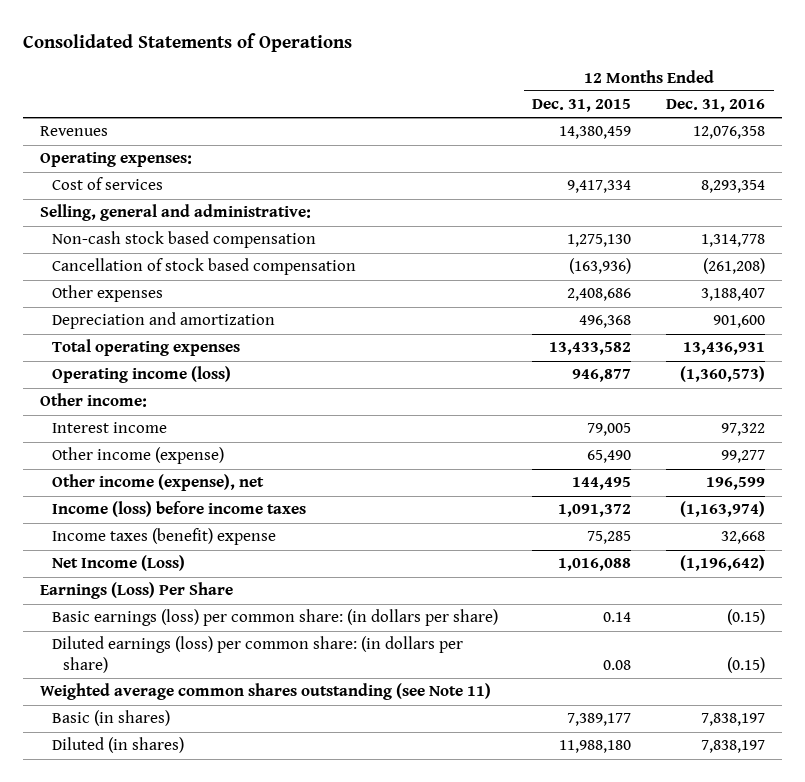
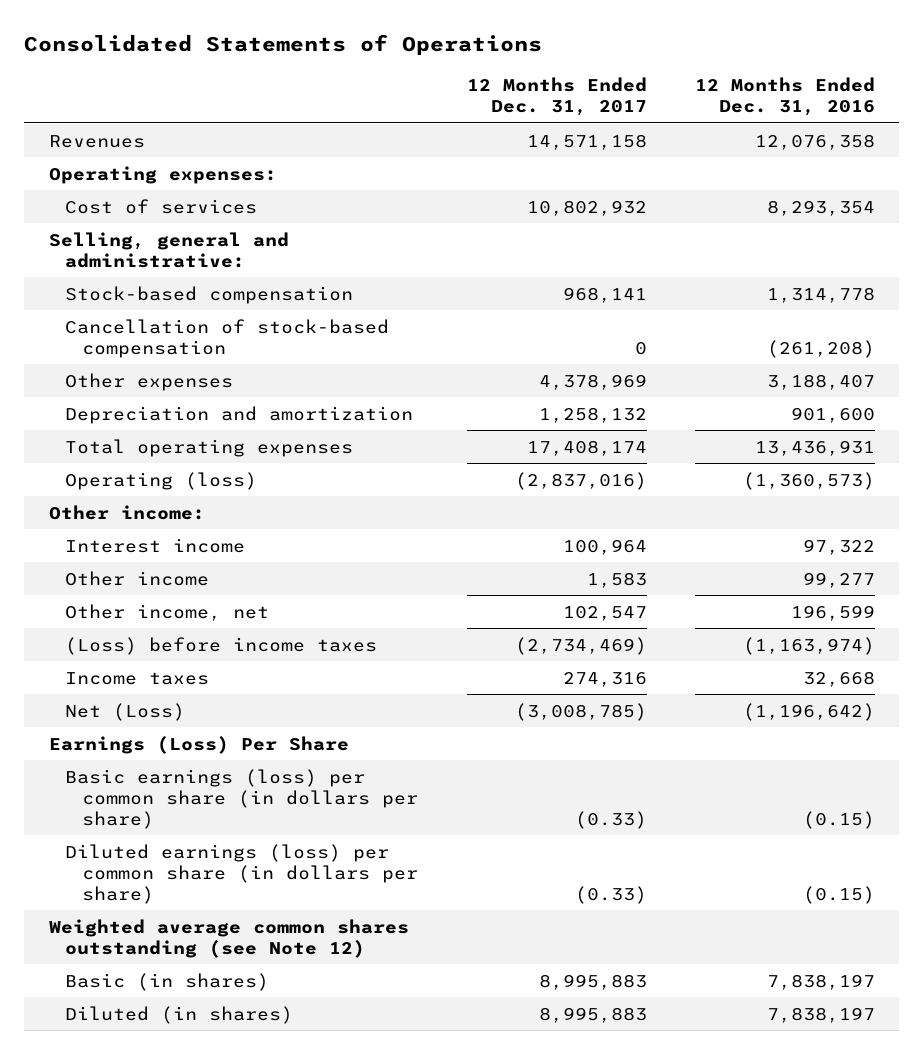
- | 12 Months Ended Dec. 31, 2015 | 12 Months Ended Dec. 31, 2016
+ | 12 Months Ended Dec. 31, 2017 | 12 Months Ended Dec. 31, 2016
- Non-cash stock based compensation | 1,275,130 | 1,314,778
- Cancellation of stock based compensation | (163,936) | (261,208)
+ Stock-based compensation | 968,141 | 1,314,778
+ Cancellation of stock-based compensation | 0 | (261,208)
- Operating income (loss) | 946,877 | (1,360,573)
+ Operating (loss) | (2,837,016) | (1,360,573)
- Other income (expense) | 65,490 | 99,277
- Other income (expense), net | 144,495 | 196,599
- Income (loss) before income taxes | 1,091,372 | (1,163,974)
- Income taxes (benefit) expense | 75,285 | 32,668
- Net Income (Loss) | 1,016,088 | (1,196,642)
+ Other income | 1,583 | 99,277
+ Other income, net | 102,547 | 196,599
+ (Loss) before income taxes | (2,734,469) | (1,163,974)
+ Income taxes | 274,316 | 32,668
+ Net (Loss) | (3,008,785) | (1,196,642)
- Basic earnings (loss) per common share: (in dollars per share) | 0.14 | (0.15)
- Diluted earnings (loss) per common share: (in dollars per share) | 0.08 | (0.15)
- Weighted average common shares outstanding (see Note 11)
+ Basic earnings (loss) per common share (in dollars per share) | (0.33) | (0.15)
+ Diluted earnings (loss) per common share (in dollars per share) | (0.33) | (0.15)
+ Weighted average common shares outstanding (see Note 12)

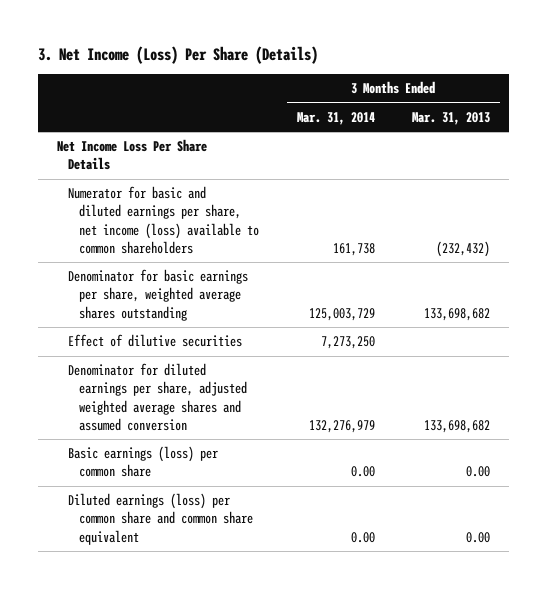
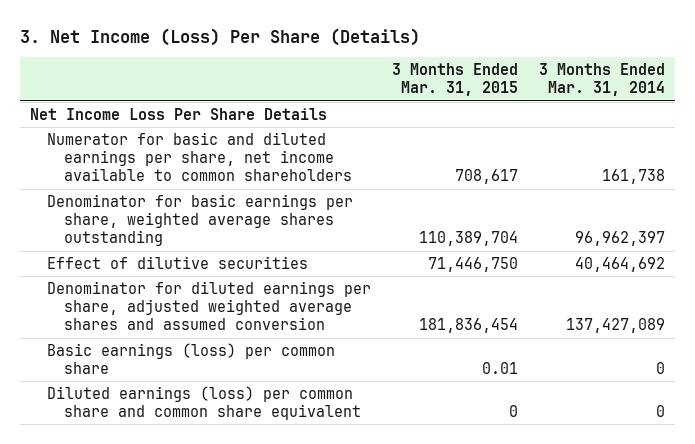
- | 3 Months Ended Mar. 31, 2014 | 3 Months Ended Mar. 31, 2013
+ | 3 Months Ended Mar. 31, 2015 | 3 Months Ended Mar. 31, 2014
- Numerator for basic and diluted earnings per share, net income (loss) available to common shareholders | 161,738 | (232,432)
- Denominator for basic earnings per share, weighted average shares outstanding | 125,003,729 | 133,698,682
- Effect of dilutive securities | 7,273,250 |
- Denominator for diluted earnings per share, adjusted weighted average shares and assumed conversion | 132,276,979 | 133,698,682
- Basic earnings (loss) per common share | 0.00 | 0.00
- Diluted earnings (loss) per common share and common share equivalent | 0.00 | 0.00
+ Numerator for basic and diluted earnings per share, net income available to common shareholders | 708,617 | 161,738
+ Denominator for basic earnings per share, weighted average shares outstanding | 110,389,704 | 96,962,397
+ Effect of dilutive securities | 71,446,750 | 40,464,692
+ Denominator for diluted earnings per share, adjusted weighted average shares and assumed conversion | 181,836,454 | 137,427,089
+ Basic earnings (loss) per common share | 0.01 | 0
+ Diluted earnings (loss) per common share and common share equivalent | 0 | 0

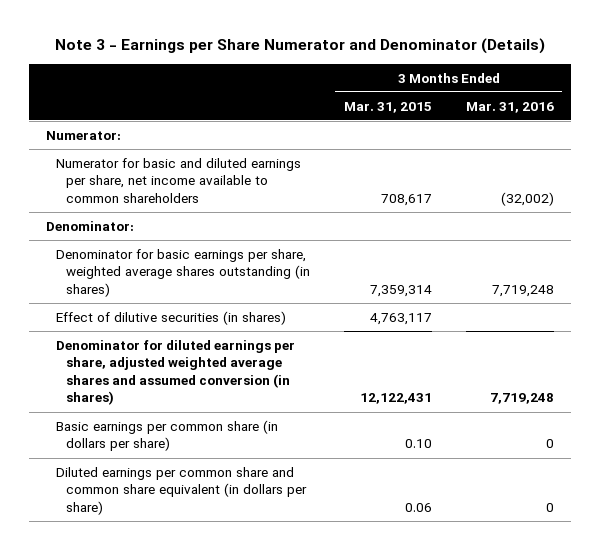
- 3. Net Income (Loss) Per Share (Details)
+ Note 3 - Earnings per Share Numerator and Denominator (Details)
- | 3 Months Ended Mar. 31, 2015 | 3 Months Ended Mar. 31, 2014
+ | 3 Months Ended Mar. 31, 2015 | 3 Months Ended Mar. 31, 2016
- Net Income Loss Per Share Details
+ Numerator:
- Denominator for basic earnings per share, weighted average shares outstanding | 110,389,704 | 96,962,397
- Effect of dilutive securities | 71,446,750 | 40,464,692
- Denominator for diluted earnings per share, adjusted weighted average shares and assumed conversion | 181,836,454 | 137,427,089
- Basic earnings (loss) per common share | 0.01 | 0
- Diluted earnings (loss) per common share and common share equivalent | 0 | 0
+ Denominator:
+ Denominator for basic earnings per share, weighted average shares outstanding (in shares) | 7,359,314 | 7,719,248
+ Effect of dilutive securities (in shares) | 4,763,117 |
+ Denominator for diluted earnings per share, adjusted weighted average shares and assumed conversion (in shares) | 12,122,431 | 7,719,248
+ Basic earnings per common share (in dollars per share) | 0.10 | 0
+ Diluted earnings per common share and common share equivalent (in dollars per share) | 0.06 | 0

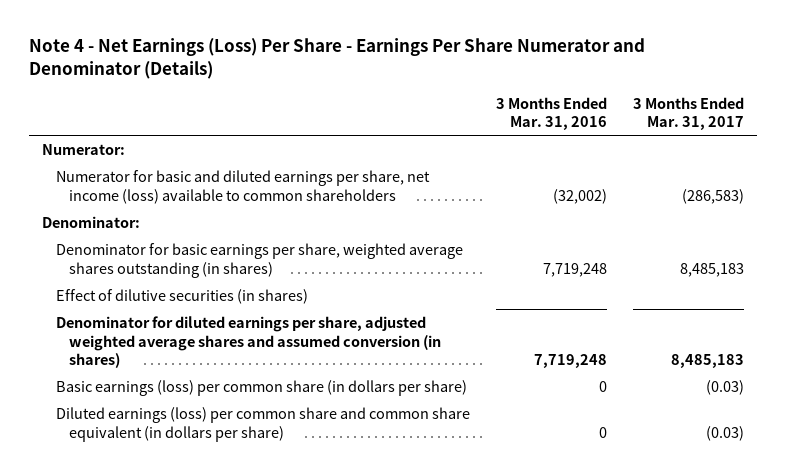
- Note 3 - Earnings per Share Numerator and Denominator (Details)
+ Note 4 - Net Earnings (Loss) Per Share - Earnings Per Share Numerator and Denominator (Details)
- | 3 Months Ended Mar. 31, 2015 | 3 Months Ended Mar. 31, 2016
+ | 3 Months Ended Mar. 31, 2016 | 3 Months Ended Mar. 31, 2017
- Numerator for basic and diluted earnings per share, net income available to common shareholders | 708,617 | (32,002)
+ Numerator for basic and diluted earnings per share, net income (loss) available to common shareholders | (32,002) | (286,583)
- Basic earnings per common share (in dollars per share) | 0.10 | 0
- Diluted earnings per common share and common share equivalent (in dollars per share) | 0.06 | 0
+ Basic earnings (loss) per common share (in dollars per share) | 0 | (0.03)
+ Diluted earnings (loss) per common share and common share equivalent (in dollars per share) | 0 | (0.03)

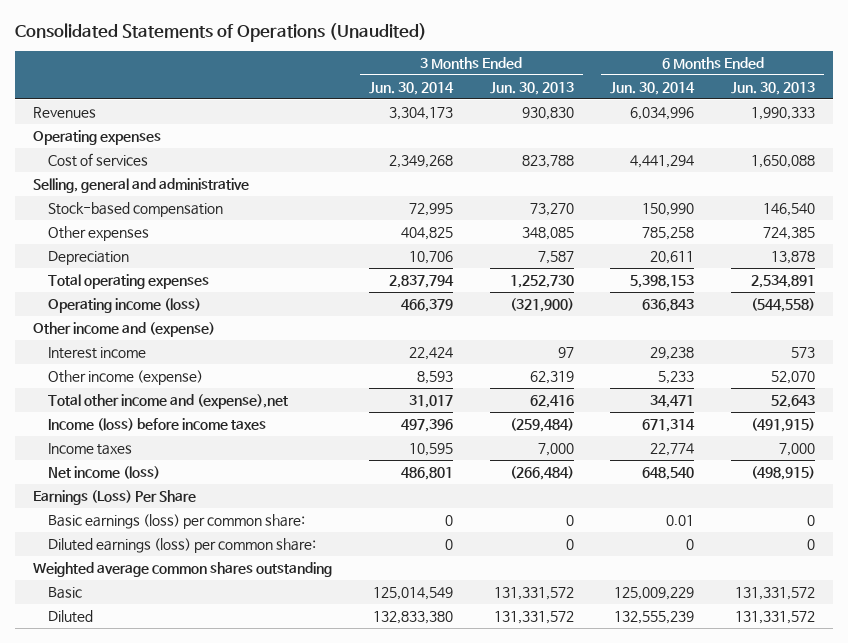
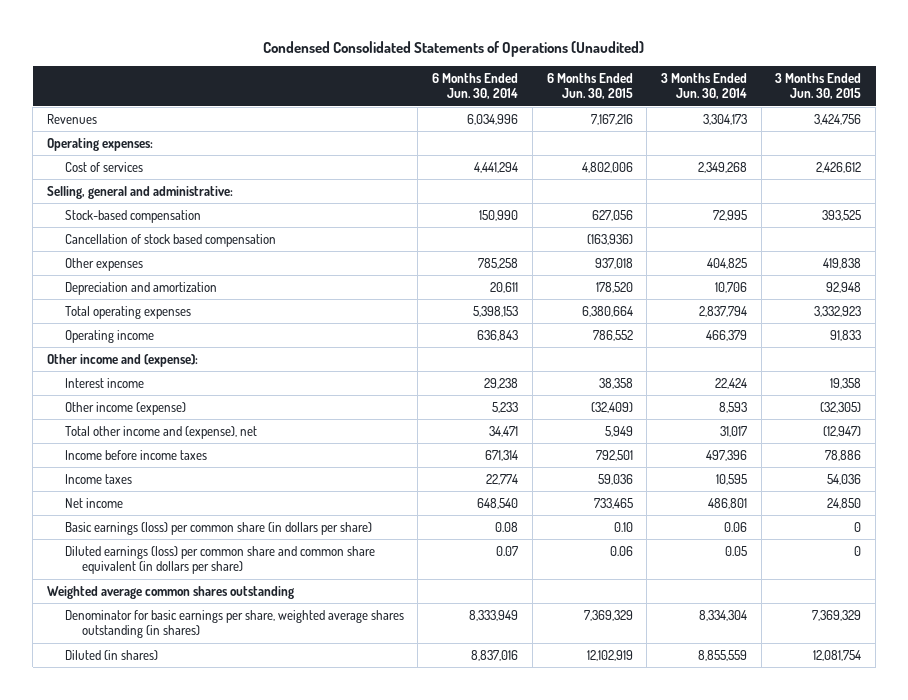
- Consolidated Statements of Operations (Unaudited)
+ Condensed Consolidated Statements of Operations (Unaudited)
- | 3 Months Ended Jun. 30, 2014 | 3 Months Ended Jun. 30, 2013 | 6 Months Ended Jun. 30, 2014 | 6 Months Ended Jun. 30, 2013
+ | 6 Months Ended Jun. 30, 2014 | 6 Months Ended Jun. 30, 2015 | 3 Months Ended Jun. 30, 2014 | 3 Months Ended Jun. 30, 2015
- Operating expenses
+ Operating expenses:
- Selling, general and administrative
+ Selling, general and administrative:
+ Cancellation of stock based compensation | | (163,936) | |
- Depreciation | 10,706 | 7,587 | 20,611 | 13,878
+ Depreciation and amortization | 20,611 | 178,520 | 10,706 | 92,948
- Operating income (loss) | 466,379 | (321,900) | 636,843 | (544,558)
- Other income and (expense)
+ Operating income | 636,843 | 786,552 | 466,379 | 91,833
+ Other income and (expense):
- Total other income and (expense),net | 31,017 | 62,416 | 34,471 | 52,643
- Income (loss) before income taxes | 497,396 | (259,484) | 671,314 | (491,915)
+ Total other income and (expense), net | 34,471 | 5,949 | 31,017 | (12,947)
+ Income before income taxes | 671,314 | 792,501 | 497,396 | 78,886
- Net income (loss) | 486,801 | (266,484) | 648,540 | (498,915)
- Earnings (Loss) Per Share
- Basic earnings (loss) per common share: | 0 | 0 | 0.01 | 0
- Diluted earnings (loss) per common share: | 0 | 0 | 0 | 0
+ Net income | 648,540 | 733,465 | 486,801 | 24,850
+ Basic earnings (loss) per common share (in dollars per share) | 0.08 | 0.10 | 0.06 | 0
+ Diluted earnings (loss) per common share and common share equivalent (in dollars per share) | 0.07 | 0.06 | 0.05 | 0
- Basic | 125,014,549 | 131,331,572 | 125,009,229 | 131,331,572
- Diluted | 132,833,380 | 131,331,572 | 132,555,239 | 131,331,572
+ Denominator for basic earnings per share, weighted average shares outstanding (in shares) | 8,333,949 | 7,369,329 | 8,334,304 | 7,369,329
+ Diluted (in shares) | 8,837,016 | 12,102,919 | 8,855,559 | 12,081,754

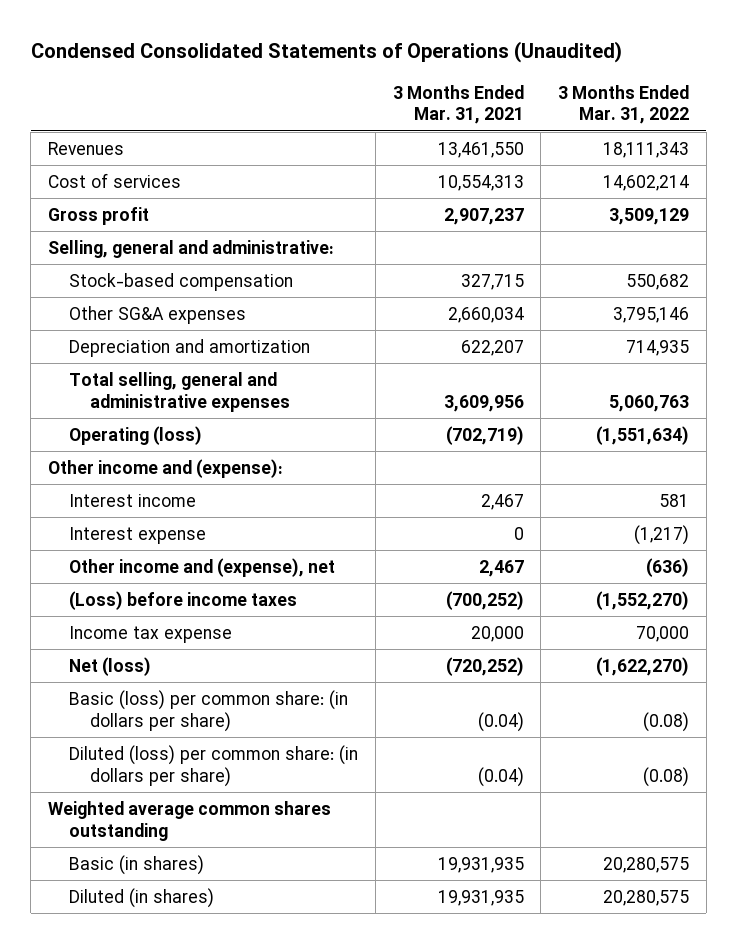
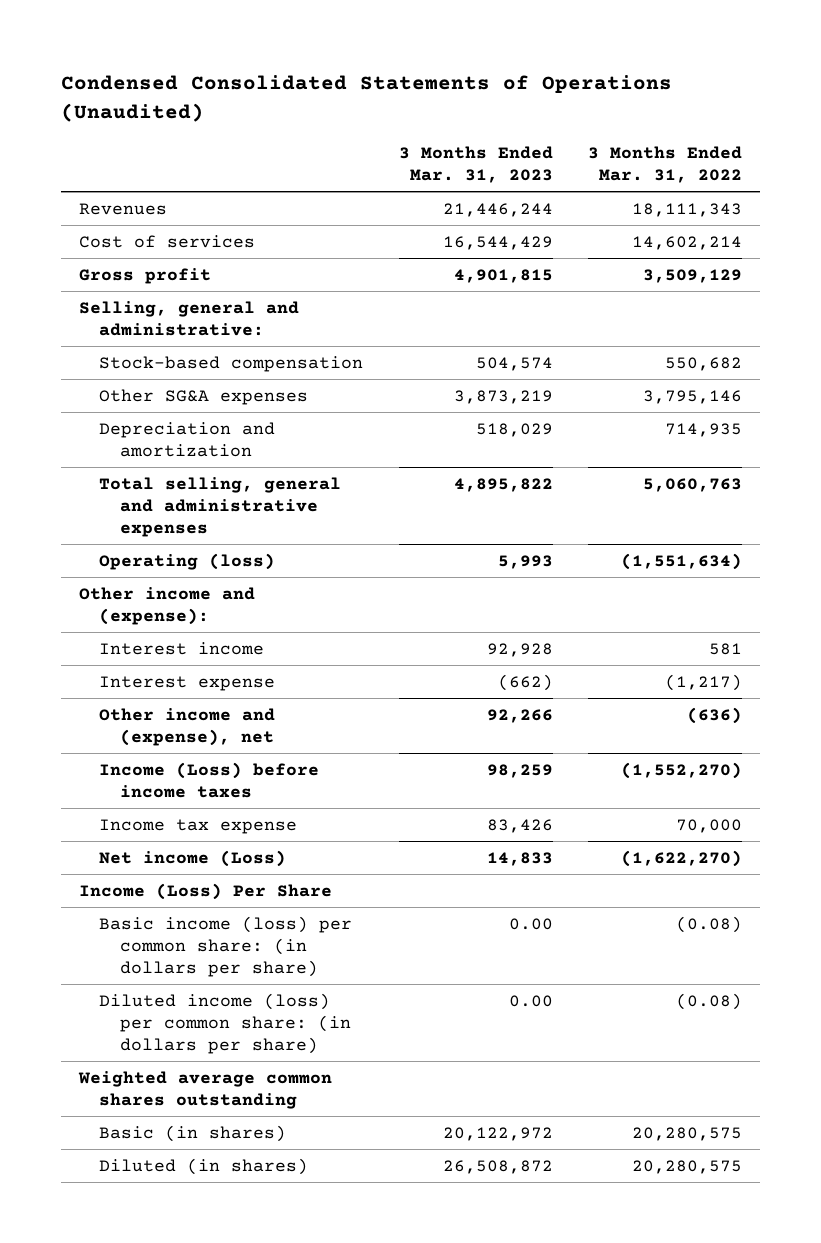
- | 3 Months Ended Mar. 31, 2021 | 3 Months Ended Mar. 31, 2022
+ | 3 Months Ended Mar. 31, 2023 | 3 Months Ended Mar. 31, 2022
- (Loss) before income taxes | (700,252) | (1,552,270)
+ Income (Loss) before income taxes | 98,259 | (1,552,270)
- Net (loss) | (720,252) | (1,622,270)
- Basic (loss) per common share: (in dollars per share) | (0.04) | (0.08)
- Diluted (loss) per common share: (in dollars per share) | (0.04) | (0.08)
+ Net income (Loss) | 14,833 | (1,622,270)
+ Income (Loss) Per Share
+ Basic income (loss) per common share: (in dollars per share) | 0.00 | (0.08)
+ Diluted income (loss) per common share: (in dollars per share) | 0.00 | (0.08)

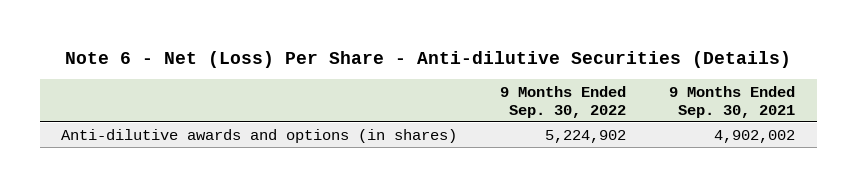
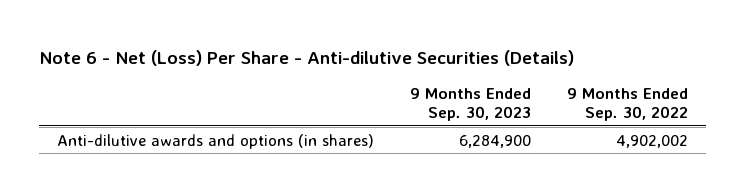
- | 9 Months Ended Sep. 30, 2022 | 9 Months Ended Sep. 30, 2021
+ | 9 Months Ended Sep. 30, 2023 | 9 Months Ended Sep. 30, 2022
- Anti-dilutive awards and options (in shares) | 5,224,902 | 4,902,002
+ Anti-dilutive awards and options (in shares) | 6,284,900 | 4,902,002

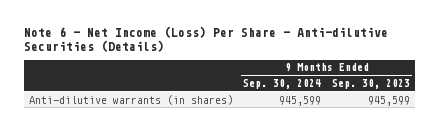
- Note 6 - Net (Loss) Per Share - Anti-dilutive Securities (Details)
+ Note 6 - Net Income (Loss) Per Share - Anti-dilutive Securities (Details)
- | 9 Months Ended Sep. 30, 2023 | 9 Months Ended Sep. 30, 2022
+ | 9 Months Ended Sep. 30, 2024 | 9 Months Ended Sep. 30, 2023
- Anti-dilutive awards and options (in shares) | 6,284,900 | 4,902,002
+ Anti-dilutive warrants (in shares) | 945,599 | 945,599

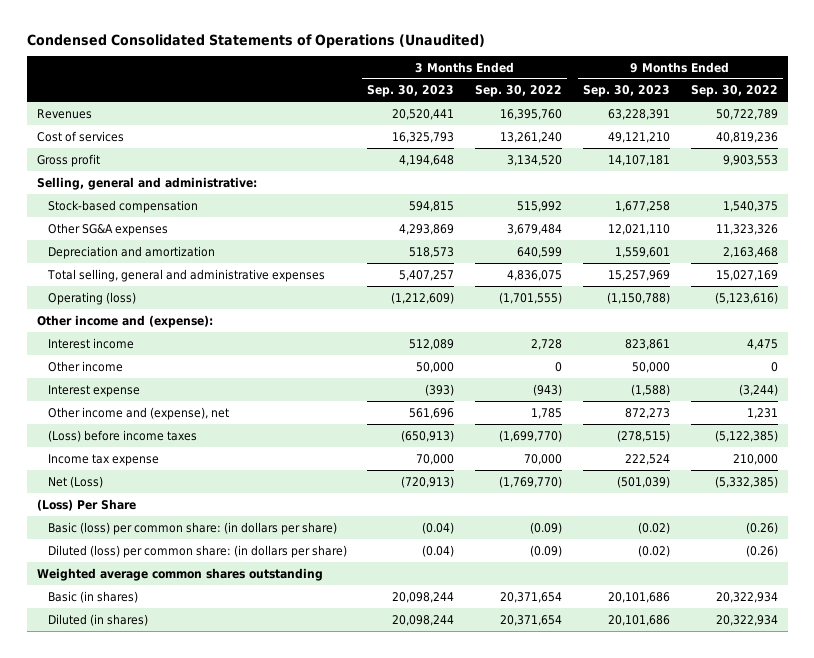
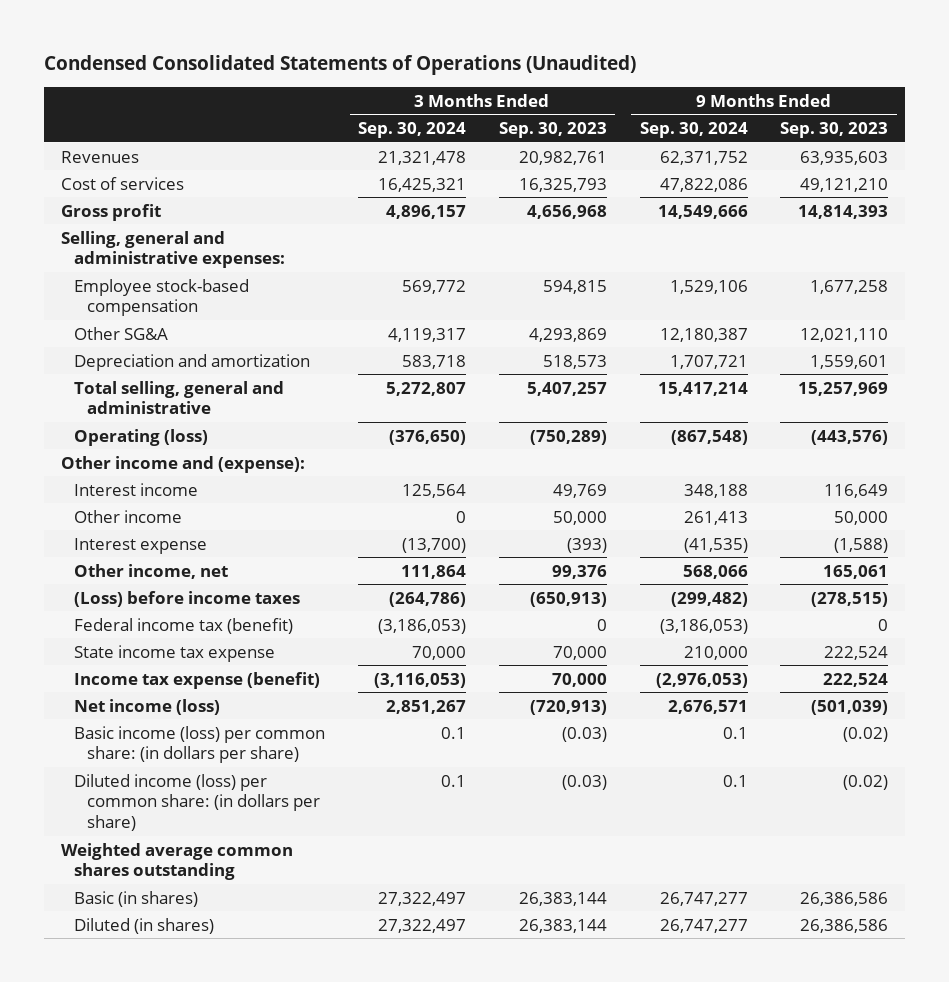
- | 3 Months Ended Sep. 30, 2023 | 3 Months Ended Sep. 30, 2022 | 9 Months Ended Sep. 30, 2023 | 9 Months Ended Sep. 30, 2022
+ | 3 Months Ended Sep. 30, 2024 | 3 Months Ended Sep. 30, 2023 | 9 Months Ended Sep. 30, 2024 | 9 Months Ended Sep. 30, 2023
- Revenues | 20,520,441 | 16,395,760 | 63,228,391 | 50,722,789
+ Revenues | 21,321,478 | 20,982,761 | 62,371,752 | 63,935,603
- Gross profit | 4,194,648 | 3,134,520 | 14,107,181 | 9,903,553
- Selling, general and administrative:
- Stock-based compensation | 594,815 | 515,992 | 1,677,258 | 1,540,375
- Other SG&A expenses | 4,293,869 | 3,679,484 | 12,021,110 | 11,323,326
+ Gross profit | 4,896,157 | 4,656,968 | 14,549,666 | 14,814,393
+ Selling, general and administrative expenses:
+ Employee stock-based compensation | 569,772 | 594,815 | 1,529,106 | 1,677,258
+ Other SG&A | 4,119,317 | 4,293,869 | 12,180,387 | 12,021,110
- Total selling, general and administrative expenses | 5,407,257 | 4,836,075 | 15,257,969 | 15,027,169
- Operating (loss) | (1,212,609) | (1,701,555) | (1,150,788) | (5,123,616)
+ Total selling, general and administrative | 5,272,807 | 5,407,257 | 15,417,214 | 15,257,969
+ Operating (loss) | (376,650) | (750,289) | (867,548) | (443,576)
- Interest income | 512,089 | 2,728 | 823,861 | 4,475
+ Interest income | 125,564 | 49,769 | 348,188 | 116,649
- Other income and (expense), net | 561,696 | 1,785 | 872,273 | 1,231
+ Other income, net | 111,864 | 99,376 | 568,066 | 165,061
- Income tax expense | 70,000 | 70,000 | 222,524 | 210,000
- Net (Loss) | (720,913) | (1,769,770) | (501,039) | (5,332,385)
- (Loss) Per Share
- Basic (loss) per common share: (in dollars per share) | (0.04) | (0.09) | (0.02) | (0.26)
- Diluted (loss) per common share: (in dollars per share) | (0.04) | (0.09) | (0.02) | (0.26)
+ Federal income tax (benefit) | (3,186,053) | 0 | (3,186,053) | 0
+ State income tax expense | 70,000 | 70,000 | 210,000 | 222,524
+ Income tax expense (benefit) | (3,116,053) | 70,000 | (2,976,053) | 222,524
+ Net income (loss) | 2,851,267 | (720,913) | 2,676,571 | (501,039)
+ Basic income (loss) per common share: (in dollars per share) | 0.1 | (0.03) | 0.1 | (0.02)
+ Diluted income (loss) per common share: (in dollars per share) | 0.1 | (0.03) | 0.1 | (0.02)
- Basic (in shares) | 20,098,244 | 20,371,654 | 20,101,686 | 20,322,934
- Diluted (in shares) | 20,098,244 | 20,371,654 | 20,101,686 | 20,322,934
+ Basic (in shares) | 27,322,497 | 26,383,144 | 26,747,277 | 26,386,586
+ Diluted (in shares) | 27,322,497 | 26,383,144 | 26,747,277 | 26,386,586

